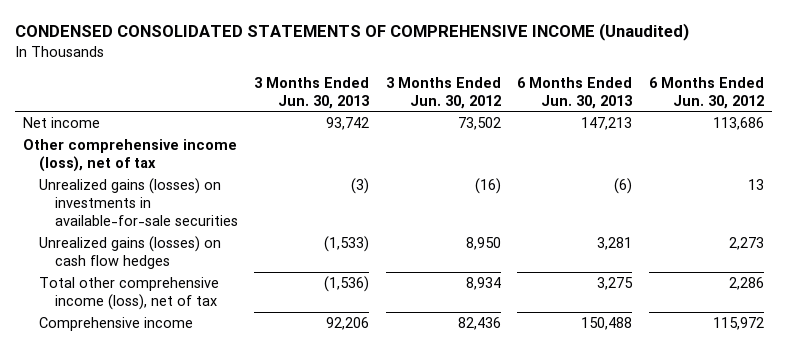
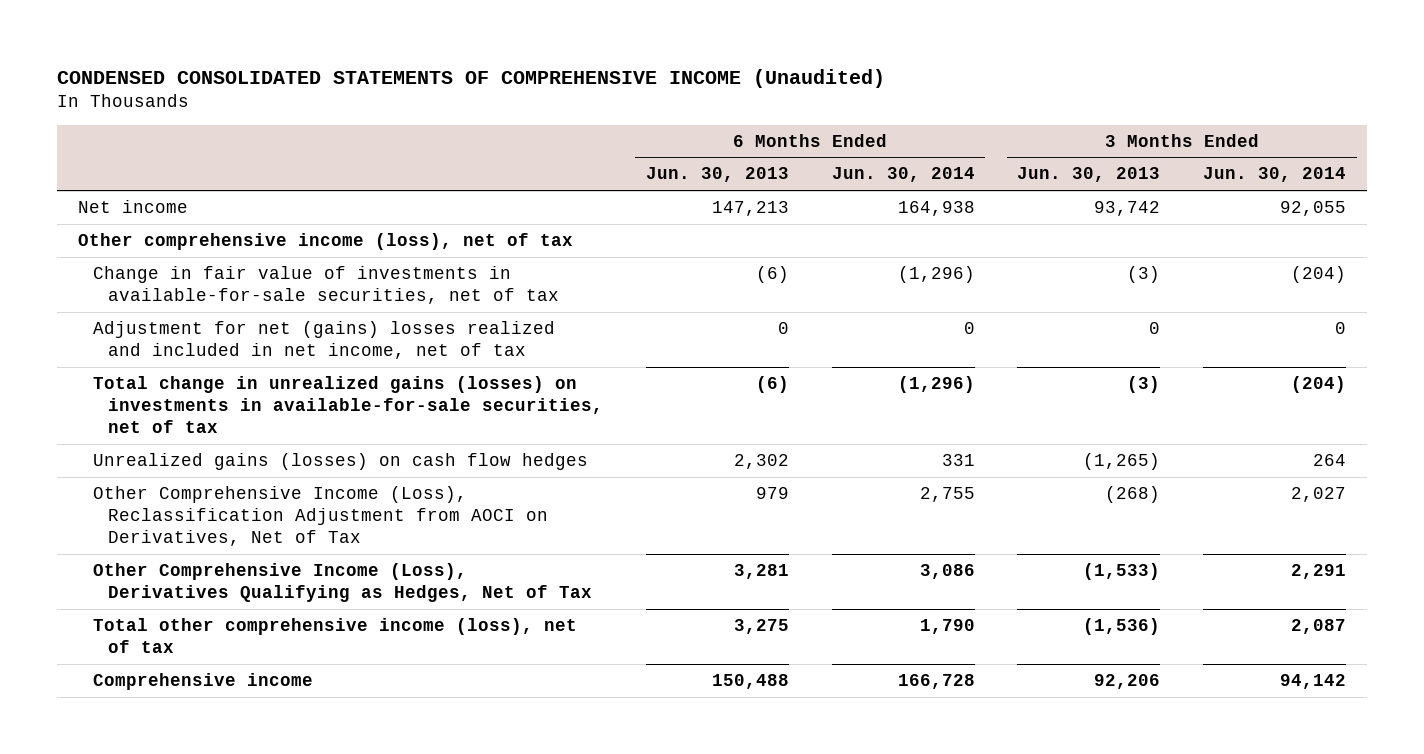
- | 3 Months Ended Jun. 30, 2013 | 3 Months Ended Jun. 30, 2012 | 6 Months Ended Jun. 30, 2013 | 6 Months Ended Jun. 30, 2012
+ | 6 Months Ended Jun. 30, 2013 | 6 Months Ended Jun. 30, 2014 | 3 Months Ended Jun. 30, 2013 | 3 Months Ended Jun. 30, 2014
- Unrealized gains (losses) on investments in available-for-sale securities | (3) | (16) | (6) | 13
- Unrealized gains (losses) on cash flow hedges | (1,533) | 8,950 | 3,281 | 2,273
+ Change in fair value of investments in available-for-sale securities, net of tax | (6) | (1,296) | (3) | (204)
+ Adjustment for net (gains) losses realized and included in net income, net of tax | 0 | 0 | 0 | 0
+ Total change in unrealized gains (losses) on investments in available-for-sale securities, net of tax | (6) | (1,296) | (3) | (204)
+ Unrealized gains (losses) on cash flow hedges | 2,302 | 331 | (1,265) | 264
+ Other Comprehensive Income (Loss), Reclassification Adjustment from AOCI on Derivatives, Net of Tax | 979 | 2,755 | (268) | 2,027
+ Other Comprehensive Income (Loss), Derivatives Qualifying as Hedges, Net of Tax | 3,281 | 3,086 | (1,533) | 2,291

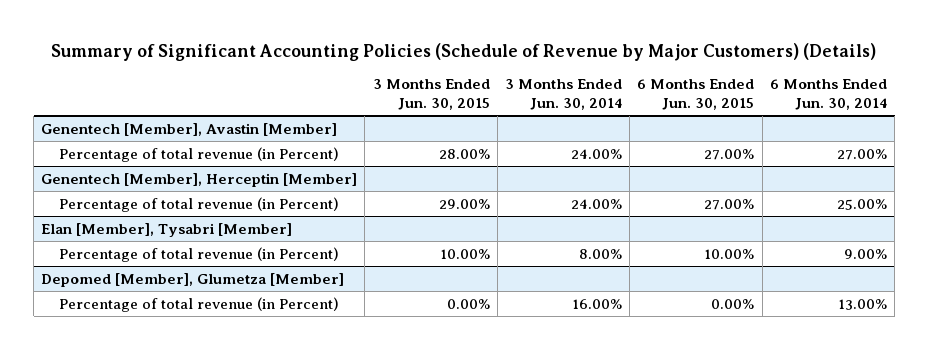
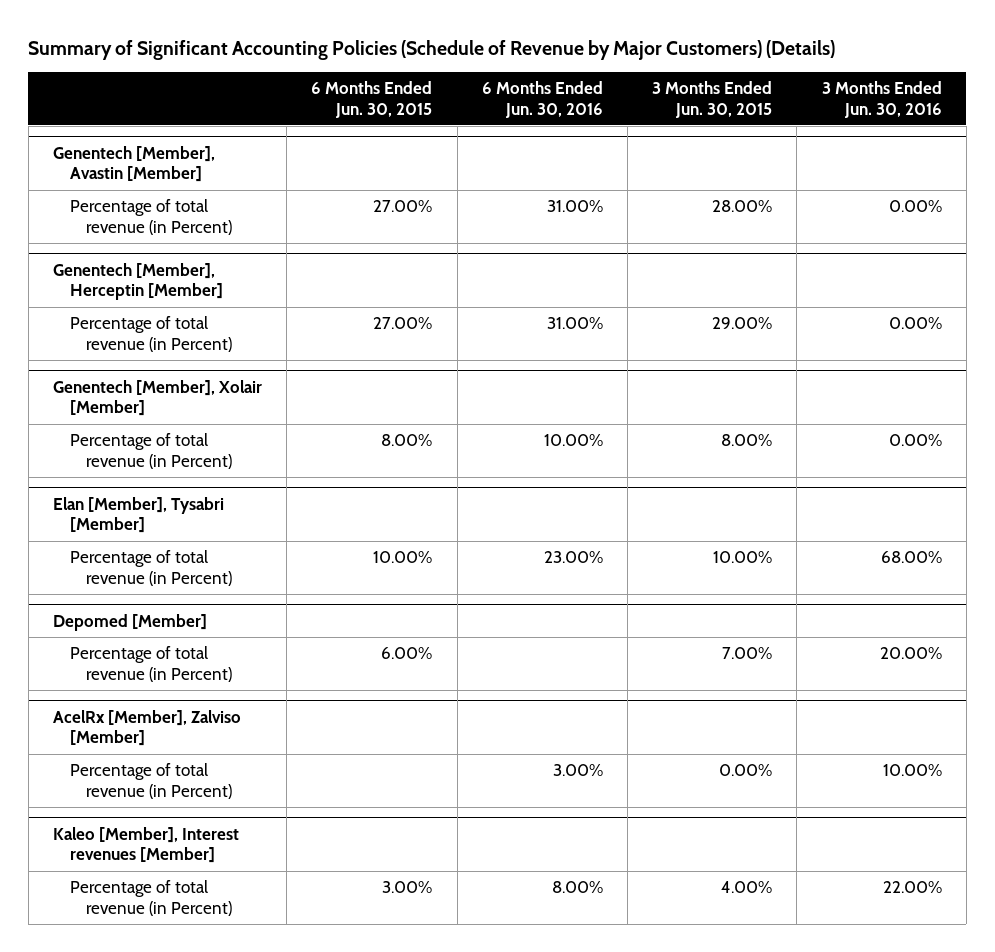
- | 3 Months Ended Jun. 30, 2015 | 3 Months Ended Jun. 30, 2014 | 6 Months Ended Jun. 30, 2015 | 6 Months Ended Jun. 30, 2014
+ | 6 Months Ended Jun. 30, 2015 | 6 Months Ended Jun. 30, 2016 | 3 Months Ended Jun. 30, 2015 | 3 Months Ended Jun. 30, 2016
+ Genentech [Member], Xolair [Member]
+ Percentage of total revenue (in Percent) | 8.00% | 10.00% | 8.00% | 0.00%
- Depomed [Member], Glumetza [Member]
- Percentage of total revenue (in Percent) | 0.00% | 16.00% | 0.00% | 13.00%
+ Depomed [Member]
+ Percentage of total revenue (in Percent) | 6.00% | | 7.00% | 20.00%
+ AcelRx [Member], Zalviso [Member]
+ Percentage of total revenue (in Percent) | | 3.00% | 0.00% | 10.00%
+ Kaleo [Member], Interest revenues [Member]
+ Percentage of total revenue (in Percent) | 3.00% | 8.00% | 4.00% | 22.00%

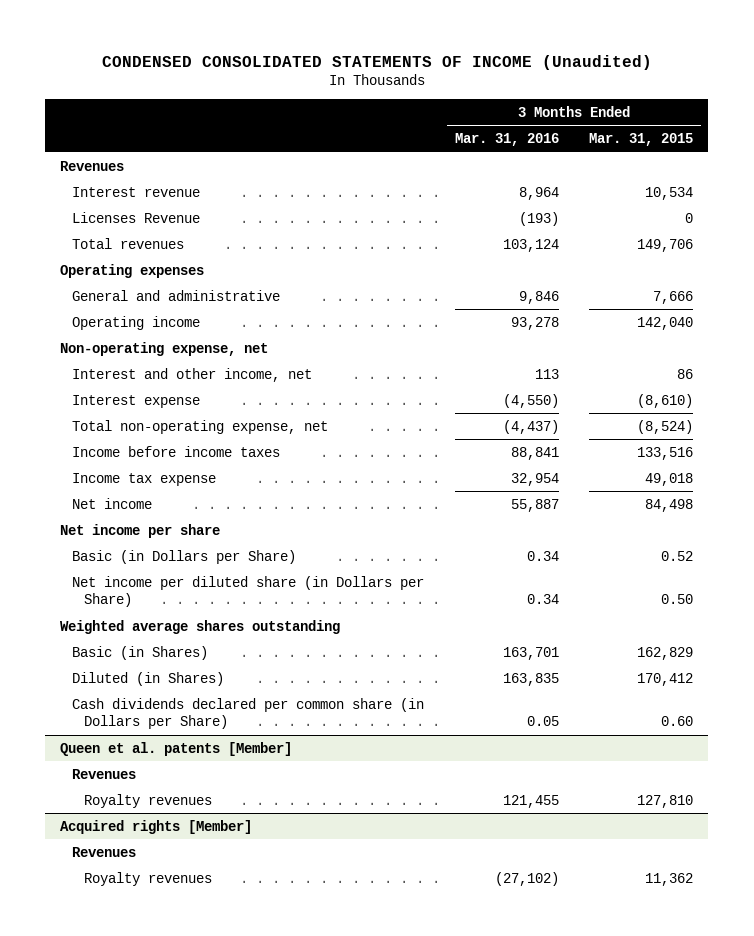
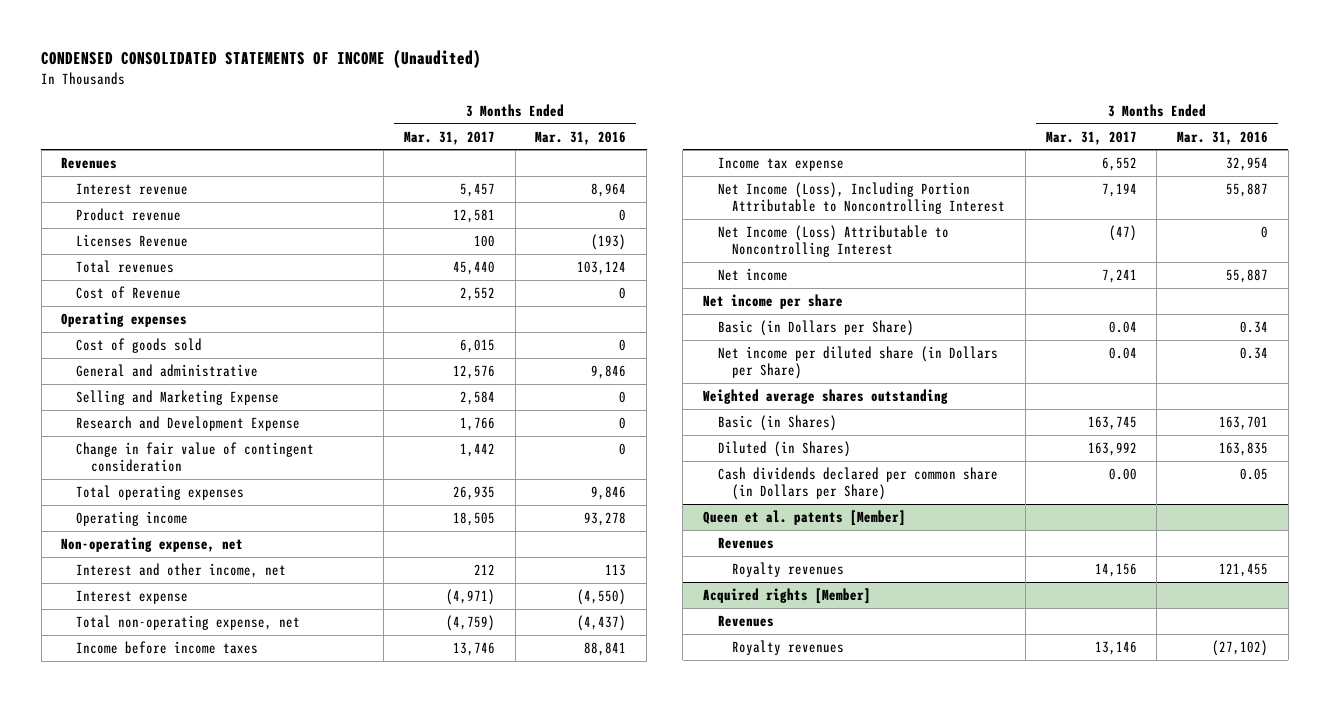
- | 3 Months Ended Mar. 31, 2016 | 3 Months Ended Mar. 31, 2015
+ | 3 Months Ended Mar. 31, 2017 | 3 Months Ended Mar. 31, 2016
+ Product revenue | 12,581 | 0
+ Cost of Revenue | 2,552 | 0
+ Cost of goods sold | 6,015 | 0
+ Selling and Marketing Expense | 2,584 | 0
+ Research and Development Expense | 1,766 | 0
+ Change in fair value of contingent consideration | 1,442 | 0
+ Total operating expenses | 26,935 | 9,846
+ Net Income (Loss), Including Portion Attributable to Noncontrolling Interest | 7,194 | 55,887
+ Net Income (Loss) Attributable to Noncontrolling Interest | (47) | 0

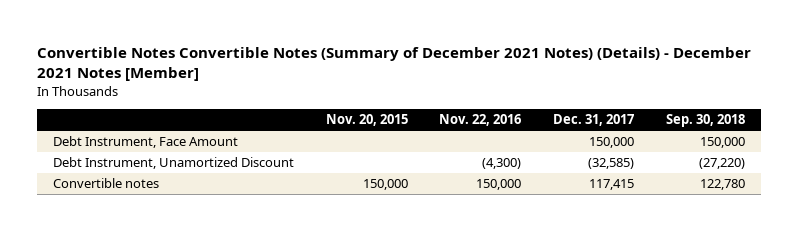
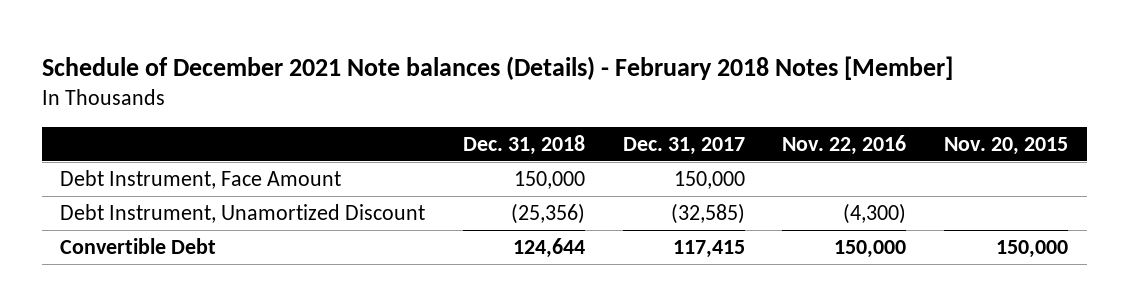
- Convertible Notes Convertible Notes (Summary of December 2021 Notes) (Details) - December 2021 Notes [Member]
+ Schedule of December 2021 Note balances (Details) - February 2018 Notes [Member]
- | Nov. 20, 2015 | Nov. 22, 2016 | Dec. 31, 2017 | Sep. 30, 2018
+ | Dec. 31, 2018 | Dec. 31, 2017 | Nov. 22, 2016 | Nov. 20, 2015
- Convertible notes | 150,000 | 150,000 | 117,415 | 122,780
+ Convertible Debt | 124,644 | 117,415 | 150,000 | 150,000

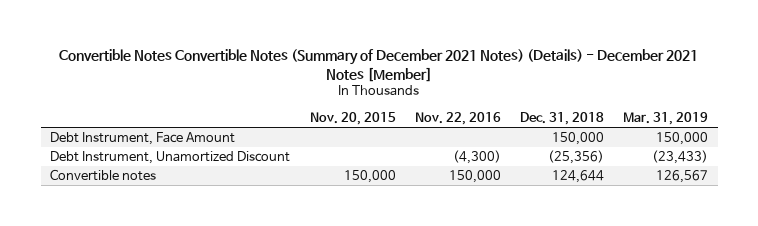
- Schedule of December 2021 Note balances (Details) - February 2018 Notes [Member]
+ Convertible Notes Convertible Notes (Summary of December 2021 Notes) (Details) - December 2021 Notes [Member]
- | Dec. 31, 2018 | Dec. 31, 2017 | Nov. 22, 2016 | Nov. 20, 2015
+ | Nov. 20, 2015 | Nov. 22, 2016 | Dec. 31, 2018 | Mar. 31, 2019
- Convertible Debt | 124,644 | 117,415 | 150,000 | 150,000
+ Convertible notes | 150,000 | 150,000 | 124,644 | 126,567

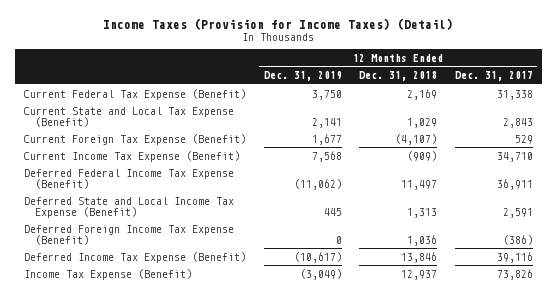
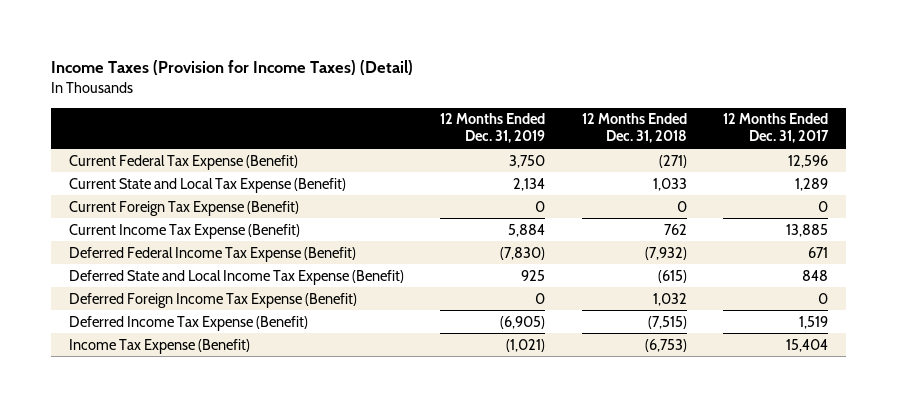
- Current Federal Tax Expense (Benefit) | 3,750 | 2,169 | 31,338
- Current State and Local Tax Expense (Benefit) | 2,141 | 1,029 | 2,843
- Current Foreign Tax Expense (Benefit) | 1,677 | (4,107) | 529
- Current Income Tax Expense (Benefit) | 7,568 | (909) | 34,710
- Deferred Federal Income Tax Expense (Benefit) | (11,062) | 11,497 | 36,911
- Deferred State and Local Income Tax Expense (Benefit) | 445 | 1,313 | 2,591
- Deferred Foreign Income Tax Expense (Benefit) | 0 | 1,036 | (386)
- Deferred Income Tax Expense (Benefit) | (10,617) | 13,846 | 39,116
- Income Tax Expense (Benefit) | (3,049) | 12,937 | 73,826
+ Current Federal Tax Expense (Benefit) | 3,750 | (271) | 12,596
+ Current State and Local Tax Expense (Benefit) | 2,134 | 1,033 | 1,289
+ Current Foreign Tax Expense (Benefit) | 0 | 0 | 0
+ Current Income Tax Expense (Benefit) | 5,884 | 762 | 13,885
+ Deferred Federal Income Tax Expense (Benefit) | (7,830) | (7,932) | 671
+ Deferred State and Local Income Tax Expense (Benefit) | 925 | (615) | 848
+ Deferred Foreign Income Tax Expense (Benefit) | 0 | 1,032 | 0
+ Deferred Income Tax Expense (Benefit) | (6,905) | (7,515) | 1,519
+ Income Tax Expense (Benefit) | (1,021) | (6,753) | 15,404

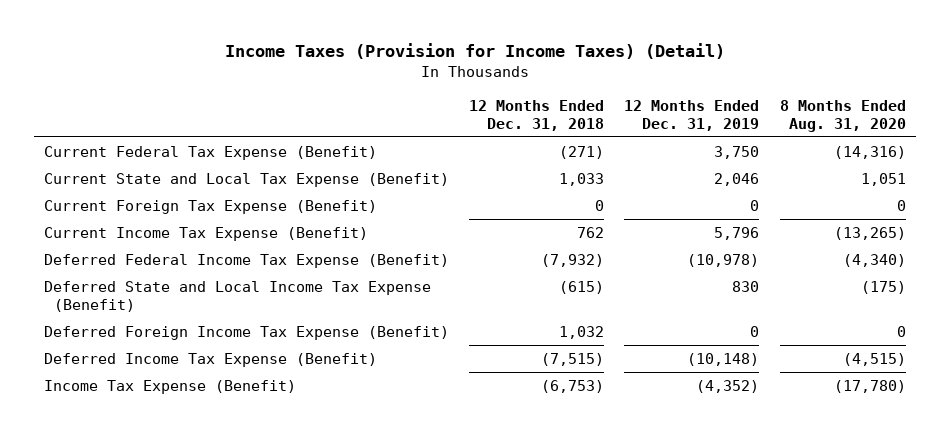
- | 12 Months Ended Dec. 31, 2019 | 12 Months Ended Dec. 31, 2018 | 12 Months Ended Dec. 31, 2017
+ | 12 Months Ended Dec. 31, 2018 | 12 Months Ended Dec. 31, 2019 | 8 Months Ended Aug. 31, 2020
- Current State and Local Tax Expense (Benefit) | 2,134 | 1,033 | 1,289
+ Current State and Local Tax Expense (Benefit) | 1,033 | 2,046 | 1,051
- Current Income Tax Expense (Benefit) | 5,884 | 762 | 13,885
- Deferred Federal Income Tax Expense (Benefit) | (7,830) | (7,932) | 671
- Deferred State and Local Income Tax Expense (Benefit) | 925 | (615) | 848
+ Current Income Tax Expense (Benefit) | 762 | 5,796 | (13,265)
+ Deferred Federal Income Tax Expense (Benefit) | (7,932) | (10,978) | (4,340)
+ Deferred State and Local Income Tax Expense (Benefit) | (615) | 830 | (175)
- Deferred Income Tax Expense (Benefit) | (6,905) | (7,515) | 1,519
- Income Tax Expense (Benefit) | (1,021) | (6,753) | 15,404
+ Deferred Income Tax Expense (Benefit) | (7,515) | (10,148) | (4,515)
+ Income Tax Expense (Benefit) | (6,753) | (4,352) | (17,780)

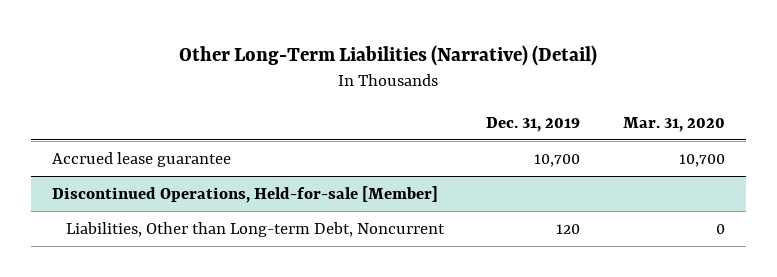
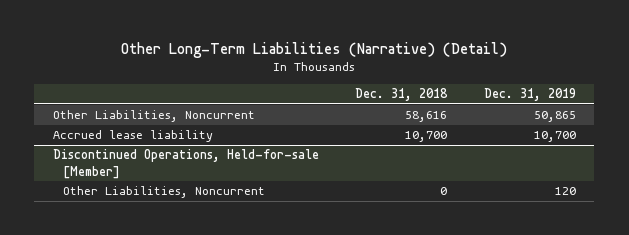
- | Dec. 31, 2019 | Mar. 31, 2020
+ | Dec. 31, 2018 | Dec. 31, 2019
- Accrued lease guarantee | 10,700 | 10,700
+ Other Liabilities, Noncurrent | 58,616 | 50,865
+ Accrued lease liability | 10,700 | 10,700
@ Discontinued Operations, Held-for-sale [Member]
- Liabilities, Other than Long-term Debt, Noncurrent | 120 | 0
+ Other Liabilities, Noncurrent | 0 | 120

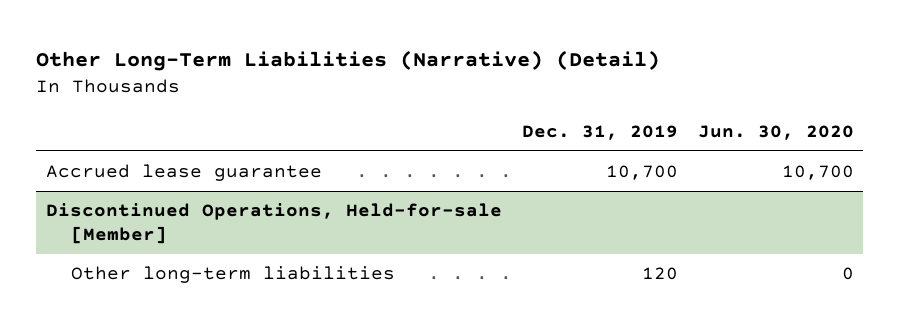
- | Dec. 31, 2018 | Dec. 31, 2019
+ | Dec. 31, 2019 | Jun. 30, 2020
- Other Liabilities, Noncurrent | 58,616 | 50,865
- Accrued lease liability | 10,700 | 10,700
+ Accrued lease guarantee | 10,700 | 10,700
@ Discontinued Operations, Held-for-sale [Member]
- Other Liabilities, Noncurrent | 0 | 120
+ Other long-term liabilities | 120 | 0

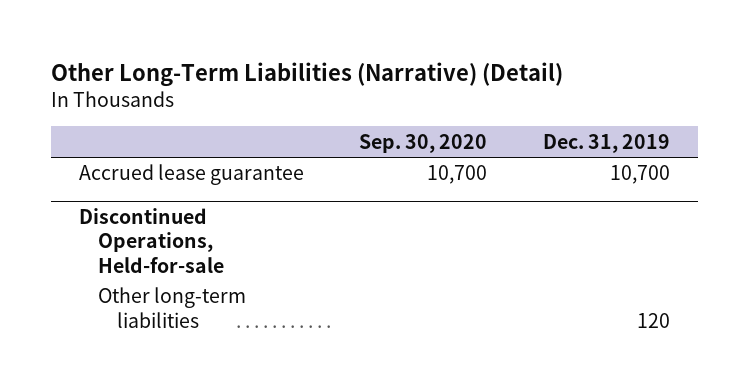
- | Dec. 31, 2019 | Jun. 30, 2020
+ | Sep. 30, 2020 | Dec. 31, 2019
- Discontinued Operations, Held-for-sale [Member]
+ Discontinued Operations, Held-for-sale

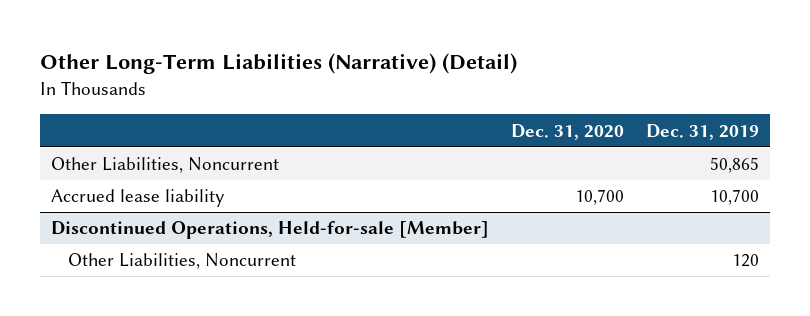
- | Sep. 30, 2020 | Dec. 31, 2019
+ | Dec. 31, 2020 | Dec. 31, 2019
- Accrued lease guarantee | 10,700 | 10,700
- Discontinued Operations, Held-for-sale
- Other long-term liabilities | | 120
+ Other Liabilities, Noncurrent | | 50,865
+ Accrued lease liability | 10,700 | 10,700
+ Discontinued Operations, Held-for-sale [Member]
+ Other Liabilities, Noncurrent | | 120

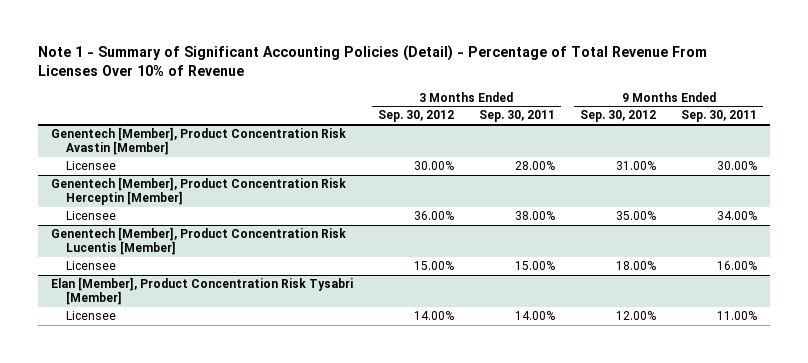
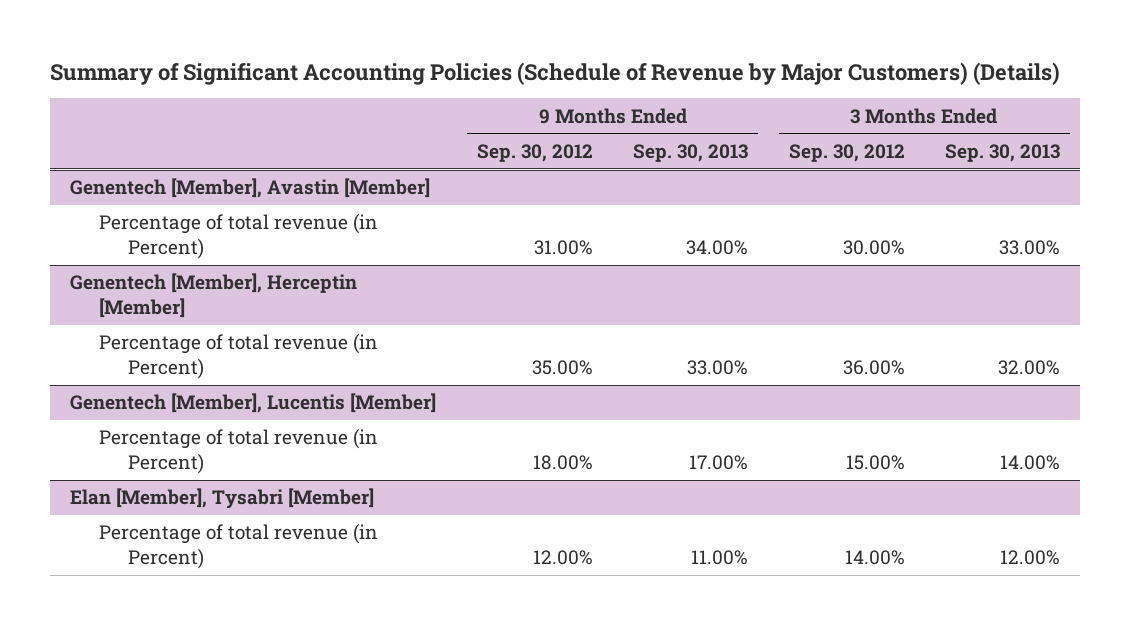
- Note 1 - Summary of Significant Accounting Policies (Detail) - Percentage of Total Revenue From Licenses Over 10% of Revenue
+ Summary of Significant Accounting Policies (Schedule of Revenue by Major Customers) (Details)
- | 3 Months Ended Sep. 30, 2012 | 3 Months Ended Sep. 30, 2011 | 9 Months Ended Sep. 30, 2012 | 9 Months Ended Sep. 30, 2011
+ | 9 Months Ended Sep. 30, 2012 | 9 Months Ended Sep. 30, 2013 | 3 Months Ended Sep. 30, 2012 | 3 Months Ended Sep. 30, 2013
- Genentech [Member], Product Concentration Risk Avastin [Member]
- Licensee | 30.00% | 28.00% | 31.00% | 30.00%
- Genentech [Member], Product Concentration Risk Herceptin [Member]
- Licensee | 36.00% | 38.00% | 35.00% | 34.00%
- Genentech [Member], Product Concentration Risk Lucentis [Member]
- Licensee | 15.00% | 15.00% | 18.00% | 16.00%
- Elan [Member], Product Concentration Risk Tysabri [Member]
- Licensee | 14.00% | 14.00% | 12.00% | 11.00%
+ Genentech [Member], Avastin [Member]
+ Percentage of total revenue (in Percent) | 31.00% | 34.00% | 30.00% | 33.00%
+ Genentech [Member], Herceptin [Member]
+ Percentage of total revenue (in Percent) | 35.00% | 33.00% | 36.00% | 32.00%
+ Genentech [Member], Lucentis [Member]
+ Percentage of total revenue (in Percent) | 18.00% | 17.00% | 15.00% | 14.00%
+ Elan [Member], Tysabri [Member]
+ Percentage of total revenue (in Percent) | 12.00% | 11.00% | 14.00% | 12.00%

